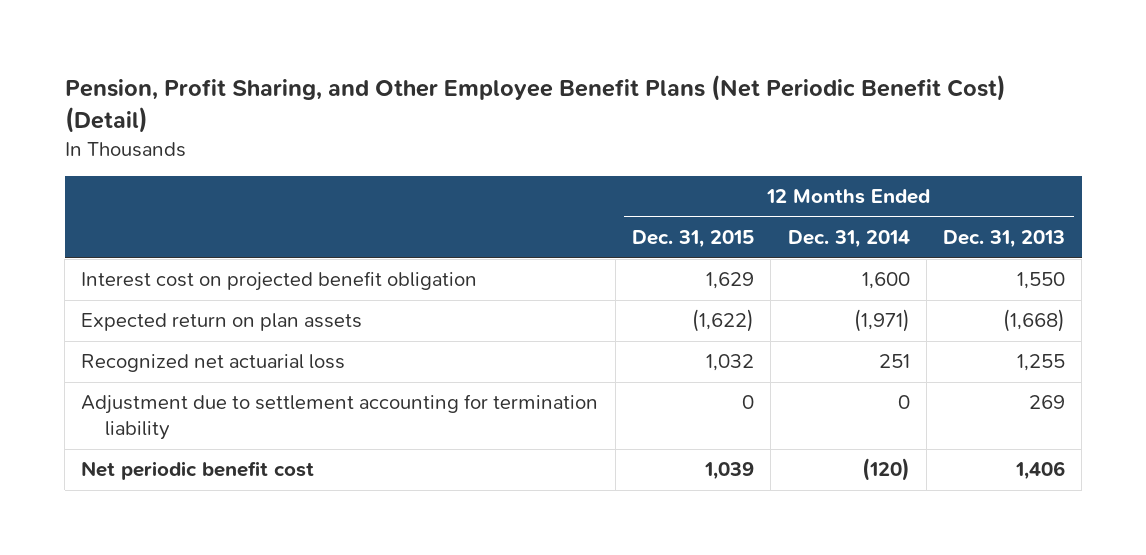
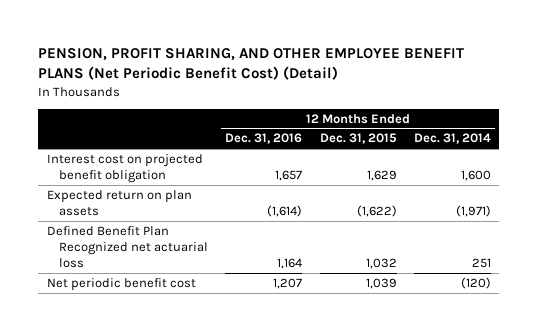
- Pension, Profit Sharing, and Other Employee Benefit Plans (Net Periodic Benefit Cost) (Detail)
+ PENSION, PROFIT SHARING, AND OTHER EMPLOYEE BENEFIT PLANS (Net Periodic Benefit Cost) (Detail)
- | 12 Months Ended Dec. 31, 2015 | 12 Months Ended Dec. 31, 2014 | 12 Months Ended Dec. 31, 2013
+ | 12 Months Ended Dec. 31, 2016 | 12 Months Ended Dec. 31, 2015 | 12 Months Ended Dec. 31, 2014
- Recognized net actuarial loss | 1,032 | 251 | 1,255
- Adjustment due to settlement accounting for termination liability | 0 | 0 | 269
+ Defined Benefit Plan Recognized net actuarial loss | 1,164 | 1,032 | 251

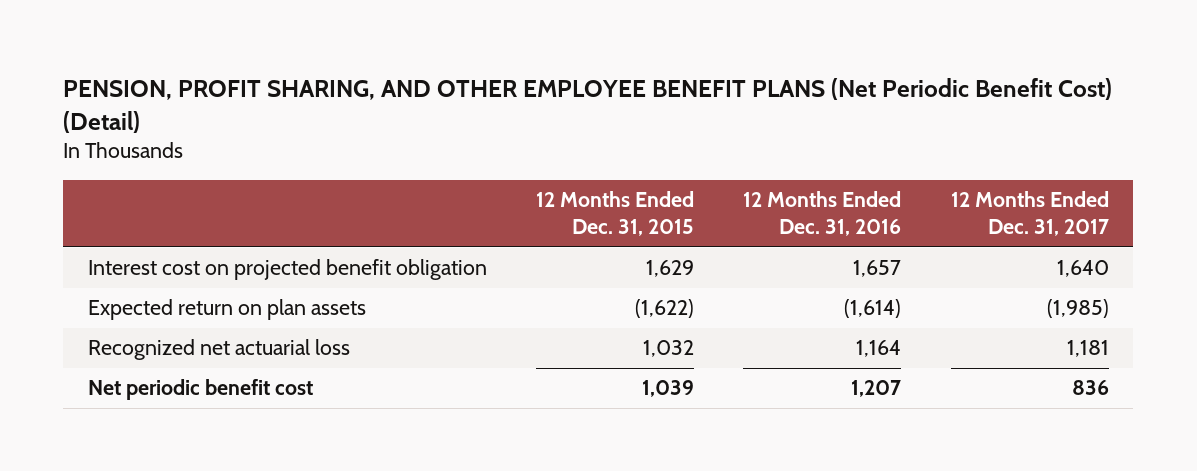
- | 12 Months Ended Dec. 31, 2016 | 12 Months Ended Dec. 31, 2015 | 12 Months Ended Dec. 31, 2014
+ | 12 Months Ended Dec. 31, 2015 | 12 Months Ended Dec. 31, 2016 | 12 Months Ended Dec. 31, 2017
- Defined Benefit Plan Recognized net actuarial loss | 1,164 | 1,032 | 251
+ Recognized net actuarial loss | 1,032 | 1,164 | 1,181

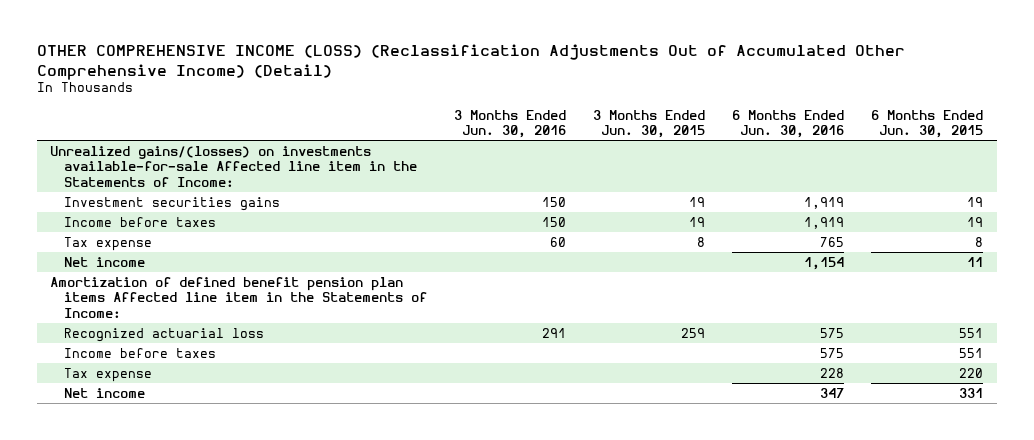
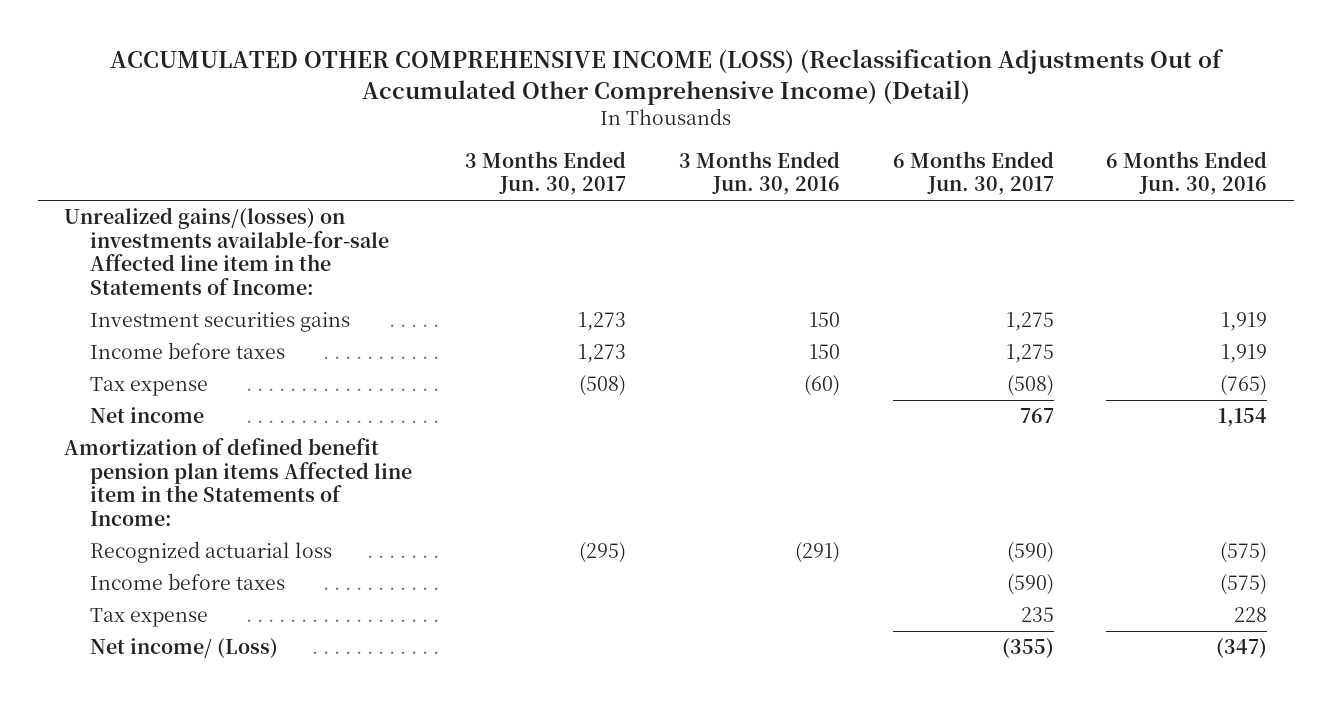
- OTHER COMPREHENSIVE INCOME (LOSS) (Reclassification Adjustments Out of Accumulated Other Comprehensive Income) (Detail)
+ ACCUMULATED OTHER COMPREHENSIVE INCOME (LOSS) (Reclassification Adjustments Out of Accumulated Other Comprehensive Income) (Detail)
- | 3 Months Ended Jun. 30, 2016 | 3 Months Ended Jun. 30, 2015 | 6 Months Ended Jun. 30, 2016 | 6 Months Ended Jun. 30, 2015
+ | 3 Months Ended Jun. 30, 2017 | 3 Months Ended Jun. 30, 2016 | 6 Months Ended Jun. 30, 2017 | 6 Months Ended Jun. 30, 2016
- Tax expense | 60 | 8 | 765 | 8
+ Tax expense | (508) | (60) | (508) | (765)
- Recognized actuarial loss | 291 | 259 | 575 | 551
- Income before taxes | | | 575 | 551
+ Recognized actuarial loss | (295) | (291) | (590) | (575)
+ Income before taxes | | | (590) | (575)
- Net income | | | 347 | 331
+ Net income/ (Loss) | | | (355) | (347)

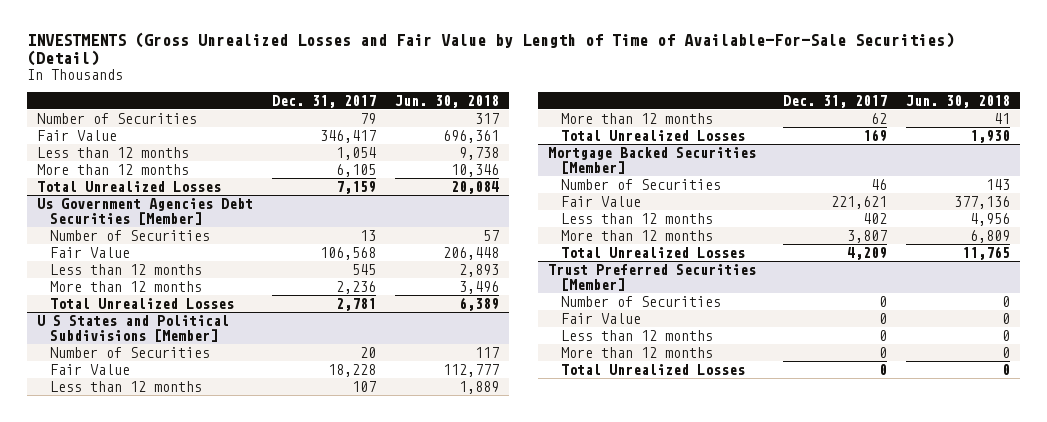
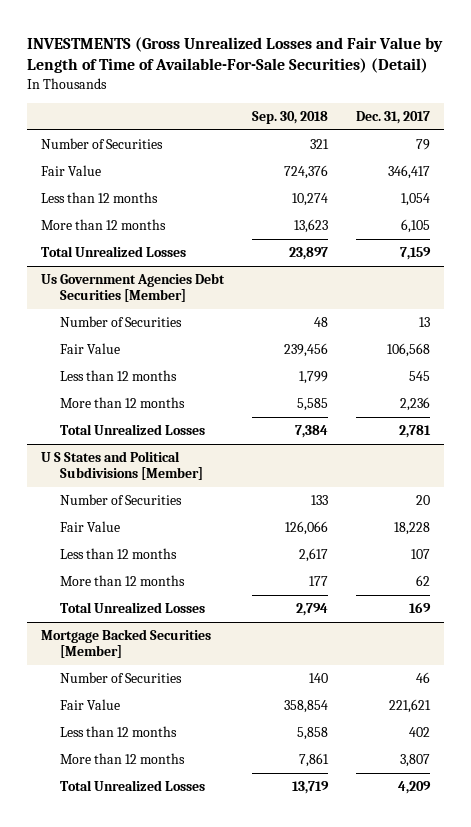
- | Dec. 31, 2017 | Jun. 30, 2018
+ | Sep. 30, 2018 | Dec. 31, 2017
- Trust Preferred Securities [Member]
- Number of Securities | 0 | 0
- Fair Value | 0 | 0
- Less than 12 months | 0 | 0
- More than 12 months | 0 | 0
- Total Unrealized Losses | 0 | 0

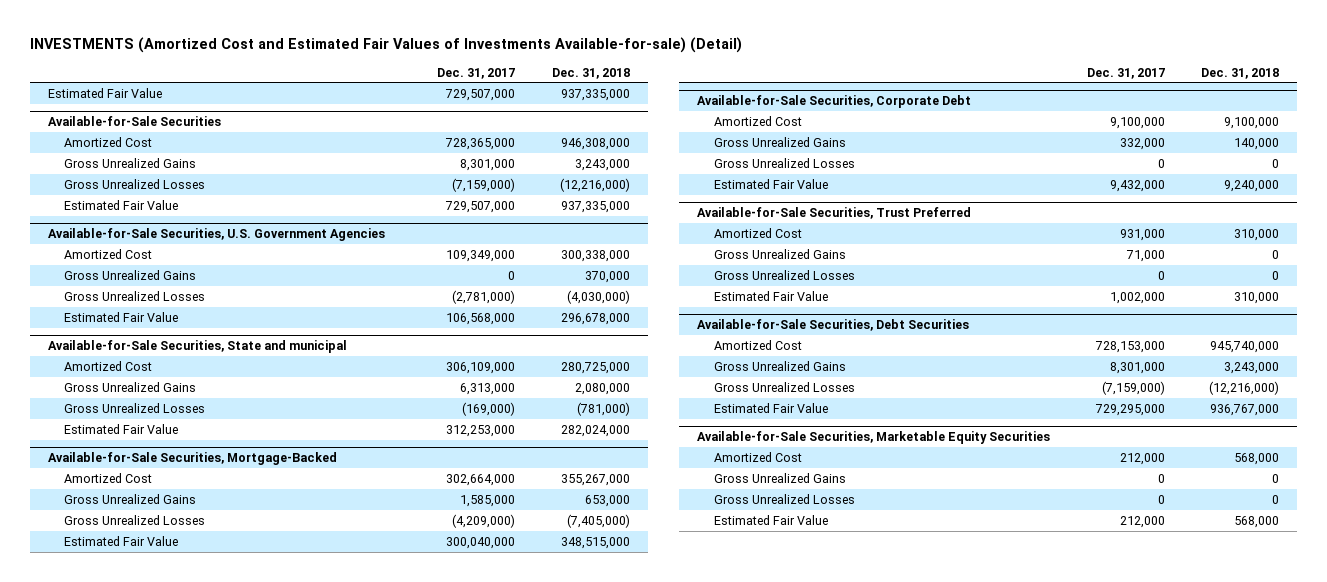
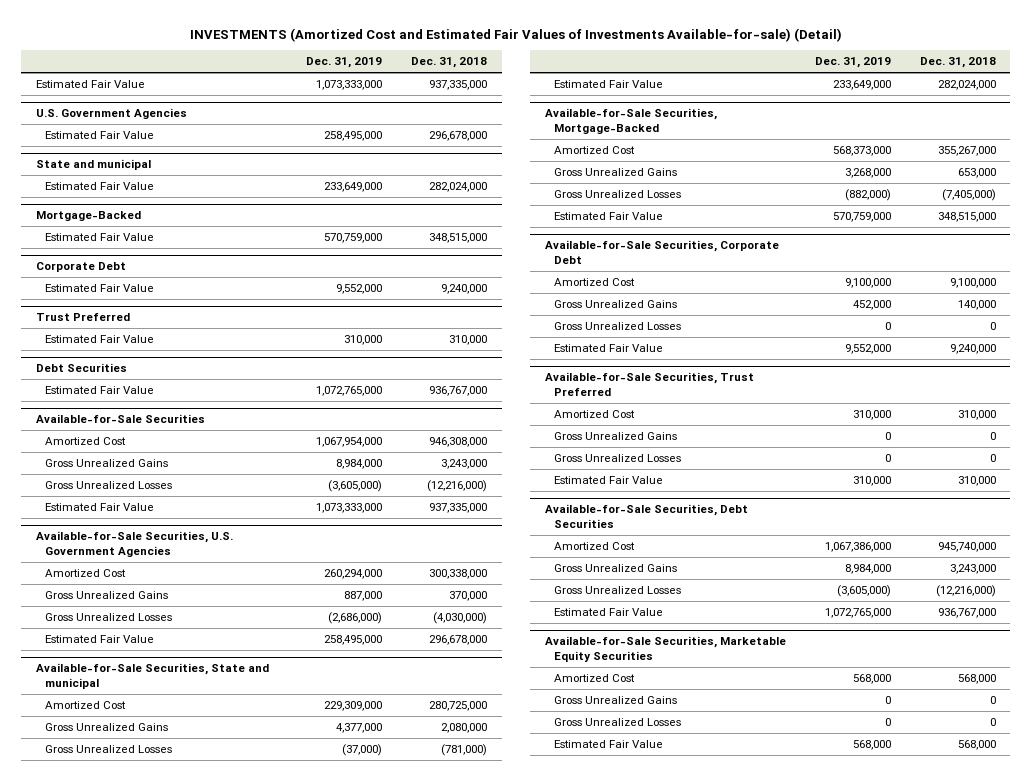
- | Dec. 31, 2017 | Dec. 31, 2018
+ | Dec. 31, 2019 | Dec. 31, 2018
+ U.S. Government Agencies
+ Estimated Fair Value | 258,495,000 | 296,678,000
+ State and municipal
+ Estimated Fair Value | 233,649,000 | 282,024,000
+ Mortgage-Backed
+ Estimated Fair Value | 570,759,000 | 348,515,000
+ Corporate Debt
+ Estimated Fair Value | 9,552,000 | 9,240,000
+ Trust Preferred
+ Estimated Fair Value | 310,000 | 310,000
+ Debt Securities
+ Estimated Fair Value | 1,072,765,000 | 936,767,000

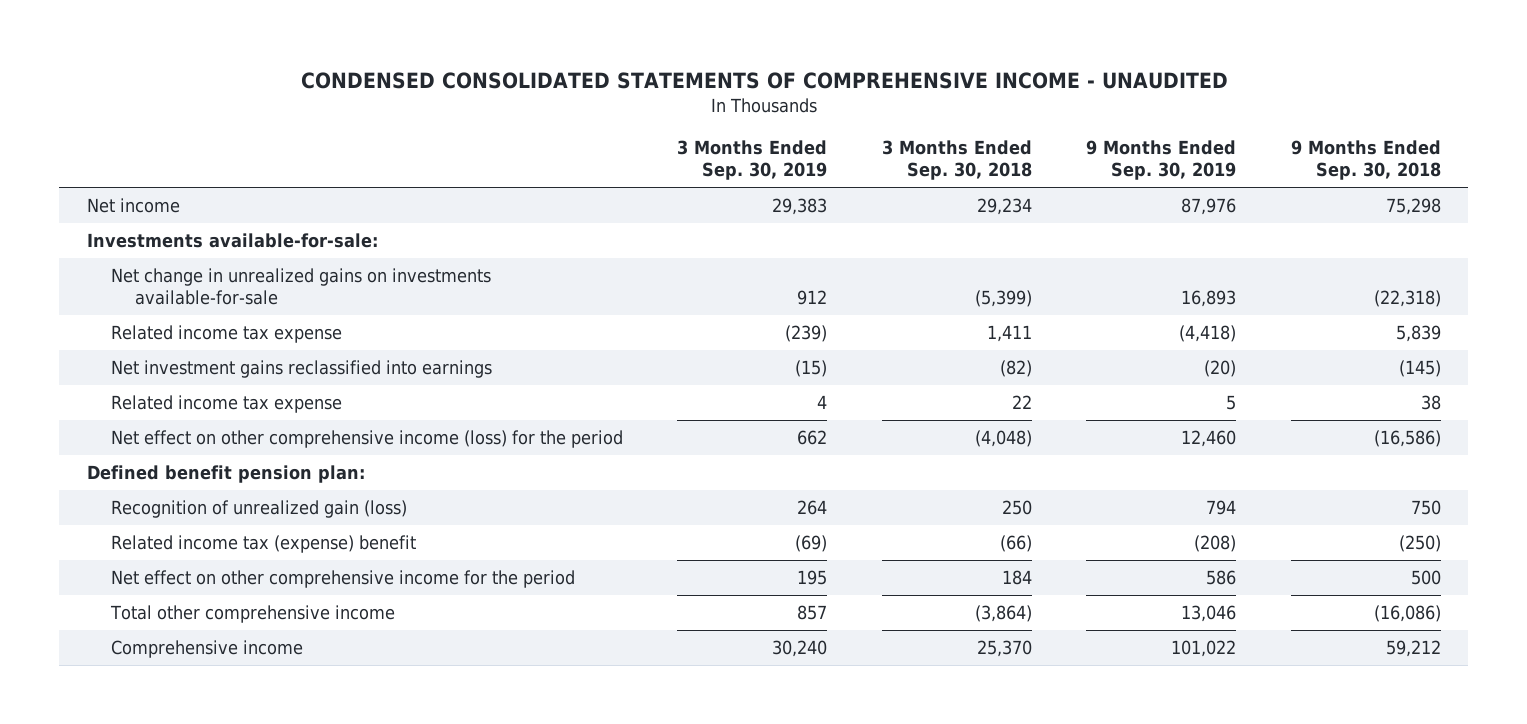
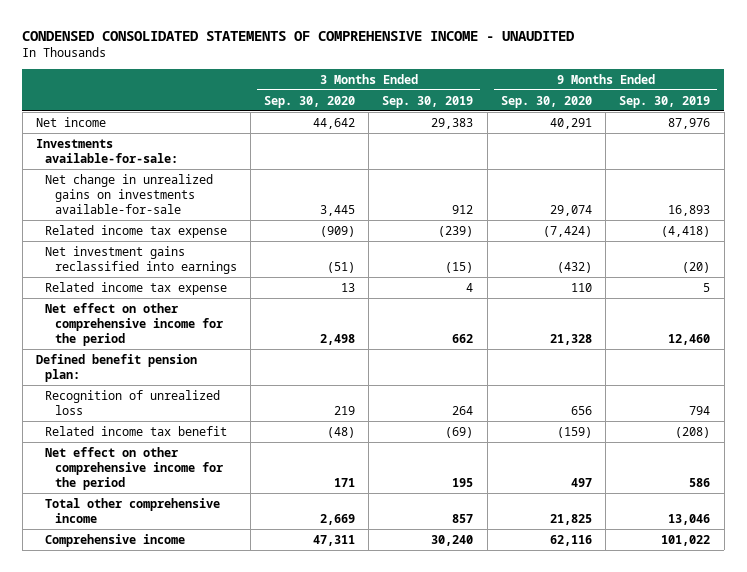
- | 3 Months Ended Sep. 30, 2019 | 3 Months Ended Sep. 30, 2018 | 9 Months Ended Sep. 30, 2019 | 9 Months Ended Sep. 30, 2018
+ | 3 Months Ended Sep. 30, 2020 | 3 Months Ended Sep. 30, 2019 | 9 Months Ended Sep. 30, 2020 | 9 Months Ended Sep. 30, 2019
- Net effect on other comprehensive income (loss) for the period | 662 | (4,048) | 12,460 | (16,586)
+ Net effect on other comprehensive income for the period | 2,498 | 662 | 21,328 | 12,460
- Recognition of unrealized gain (loss) | 264 | 250 | 794 | 750
- Related income tax (expense) benefit | (69) | (66) | (208) | (250)
+ Recognition of unrealized loss | 219 | 264 | 656 | 794
+ Related income tax benefit | (48) | (69) | (159) | (208)

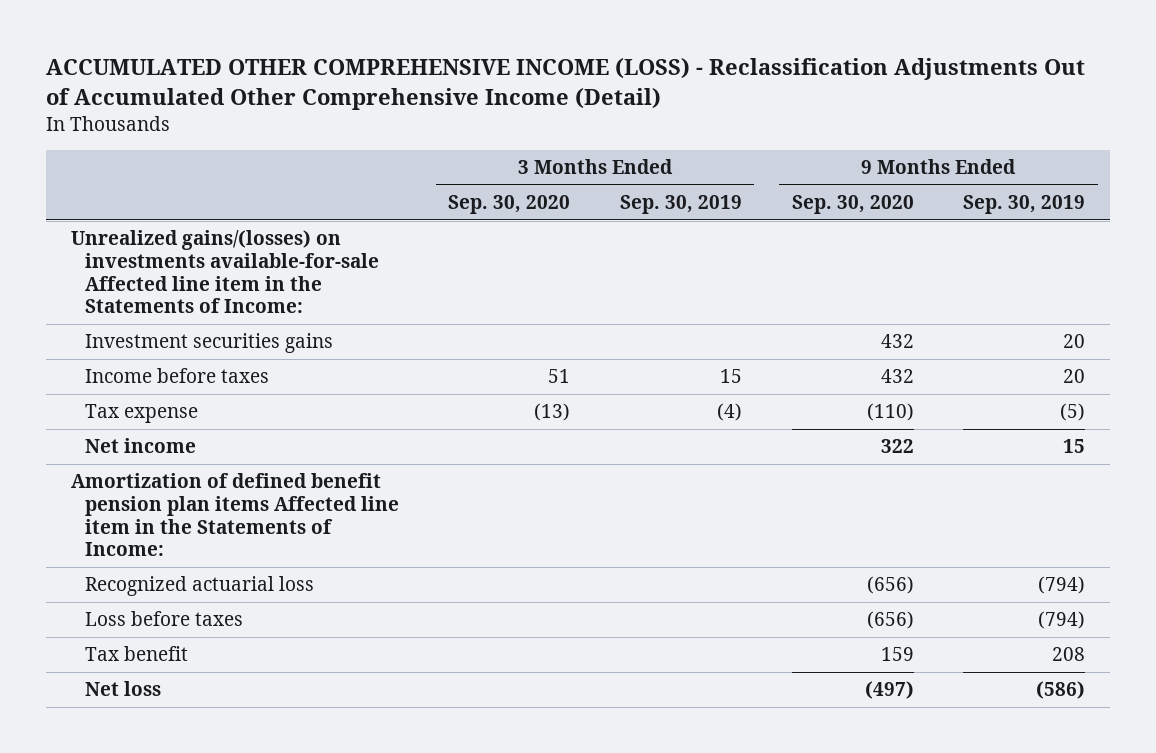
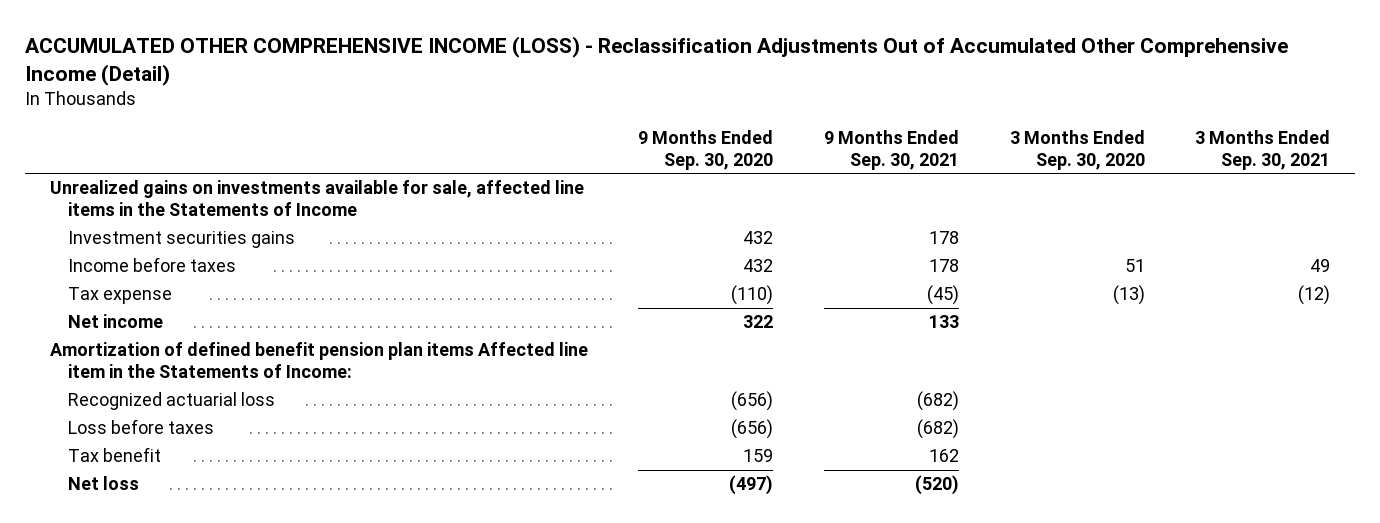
- | 3 Months Ended Sep. 30, 2020 | 3 Months Ended Sep. 30, 2019 | 9 Months Ended Sep. 30, 2020 | 9 Months Ended Sep. 30, 2019
+ | 9 Months Ended Sep. 30, 2020 | 9 Months Ended Sep. 30, 2021 | 3 Months Ended Sep. 30, 2020 | 3 Months Ended Sep. 30, 2021
- Unrealized gains/(losses) on investments available-for-sale Affected line item in the Statements of Income:
+ Unrealized gains on investments available for sale, affected line items in the Statements of Income

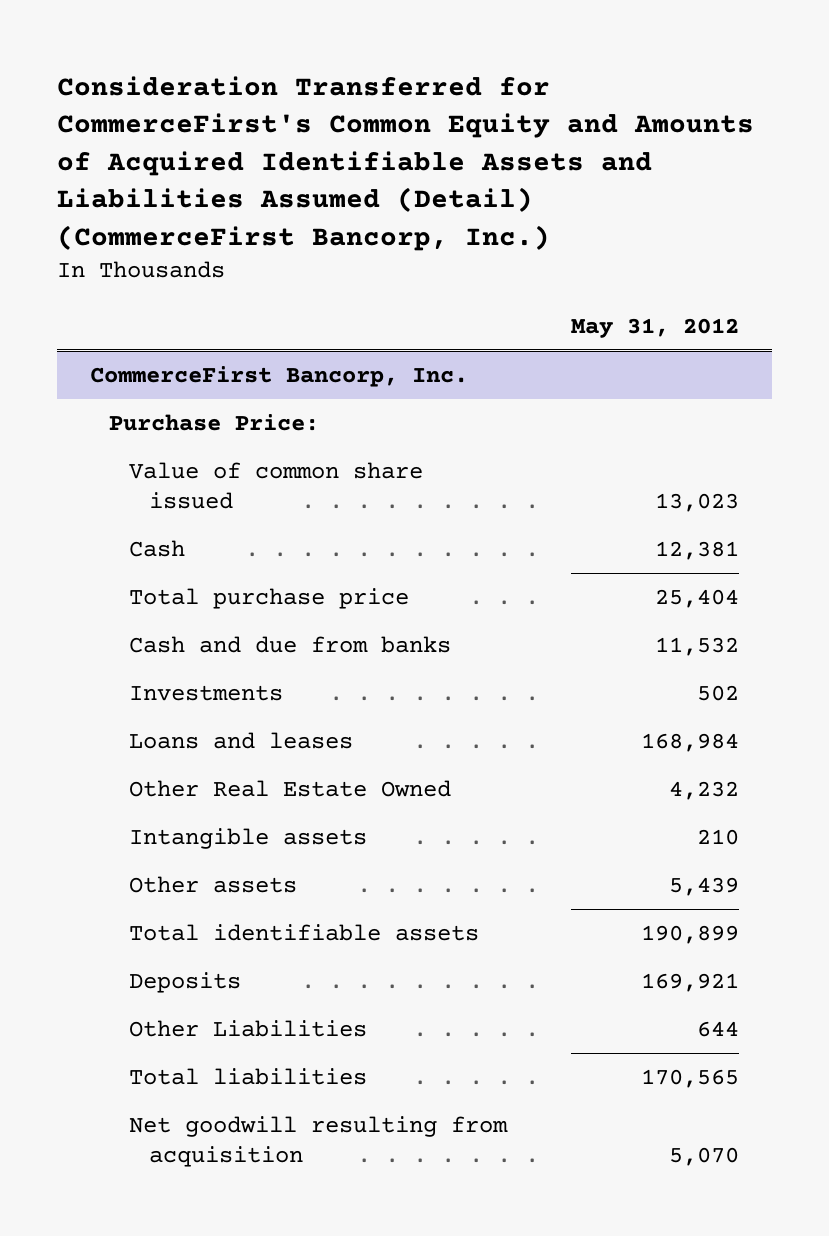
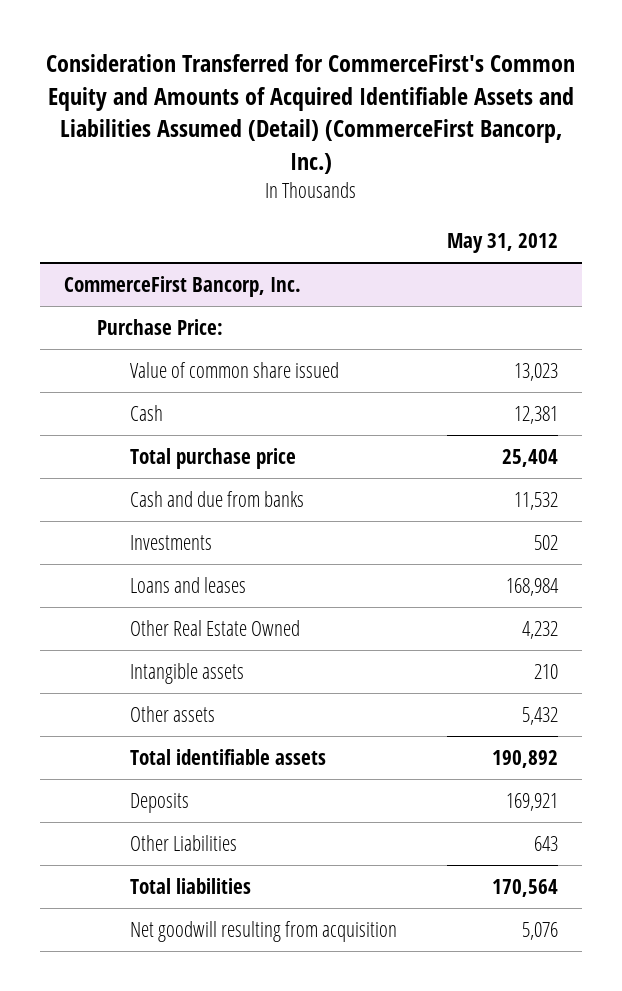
@ CommerceFirst Bancorp, Inc.
- Other assets | 5,439
- Total identifiable assets | 190,899
+ Other assets | 5,432
+ Total identifiable assets | 190,892
- Other Liabilities | 644
- Total liabilities | 170,565
- Net goodwill resulting from acquisition | 5,070
+ Other Liabilities | 643
+ Total liabilities | 170,564
+ Net goodwill resulting from acquisition | 5,076

